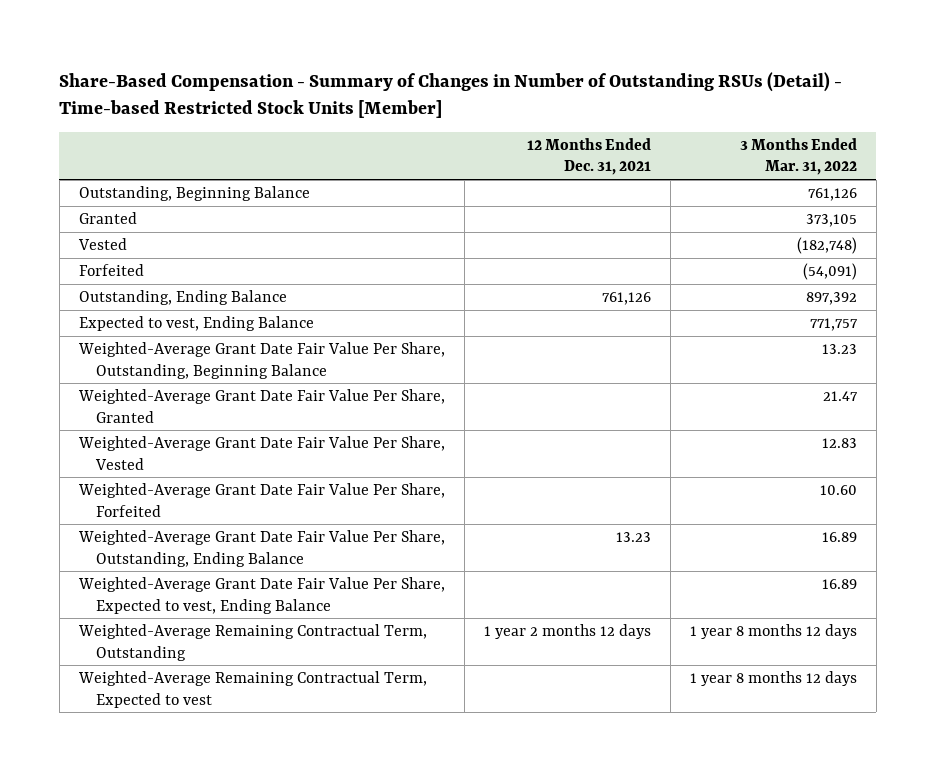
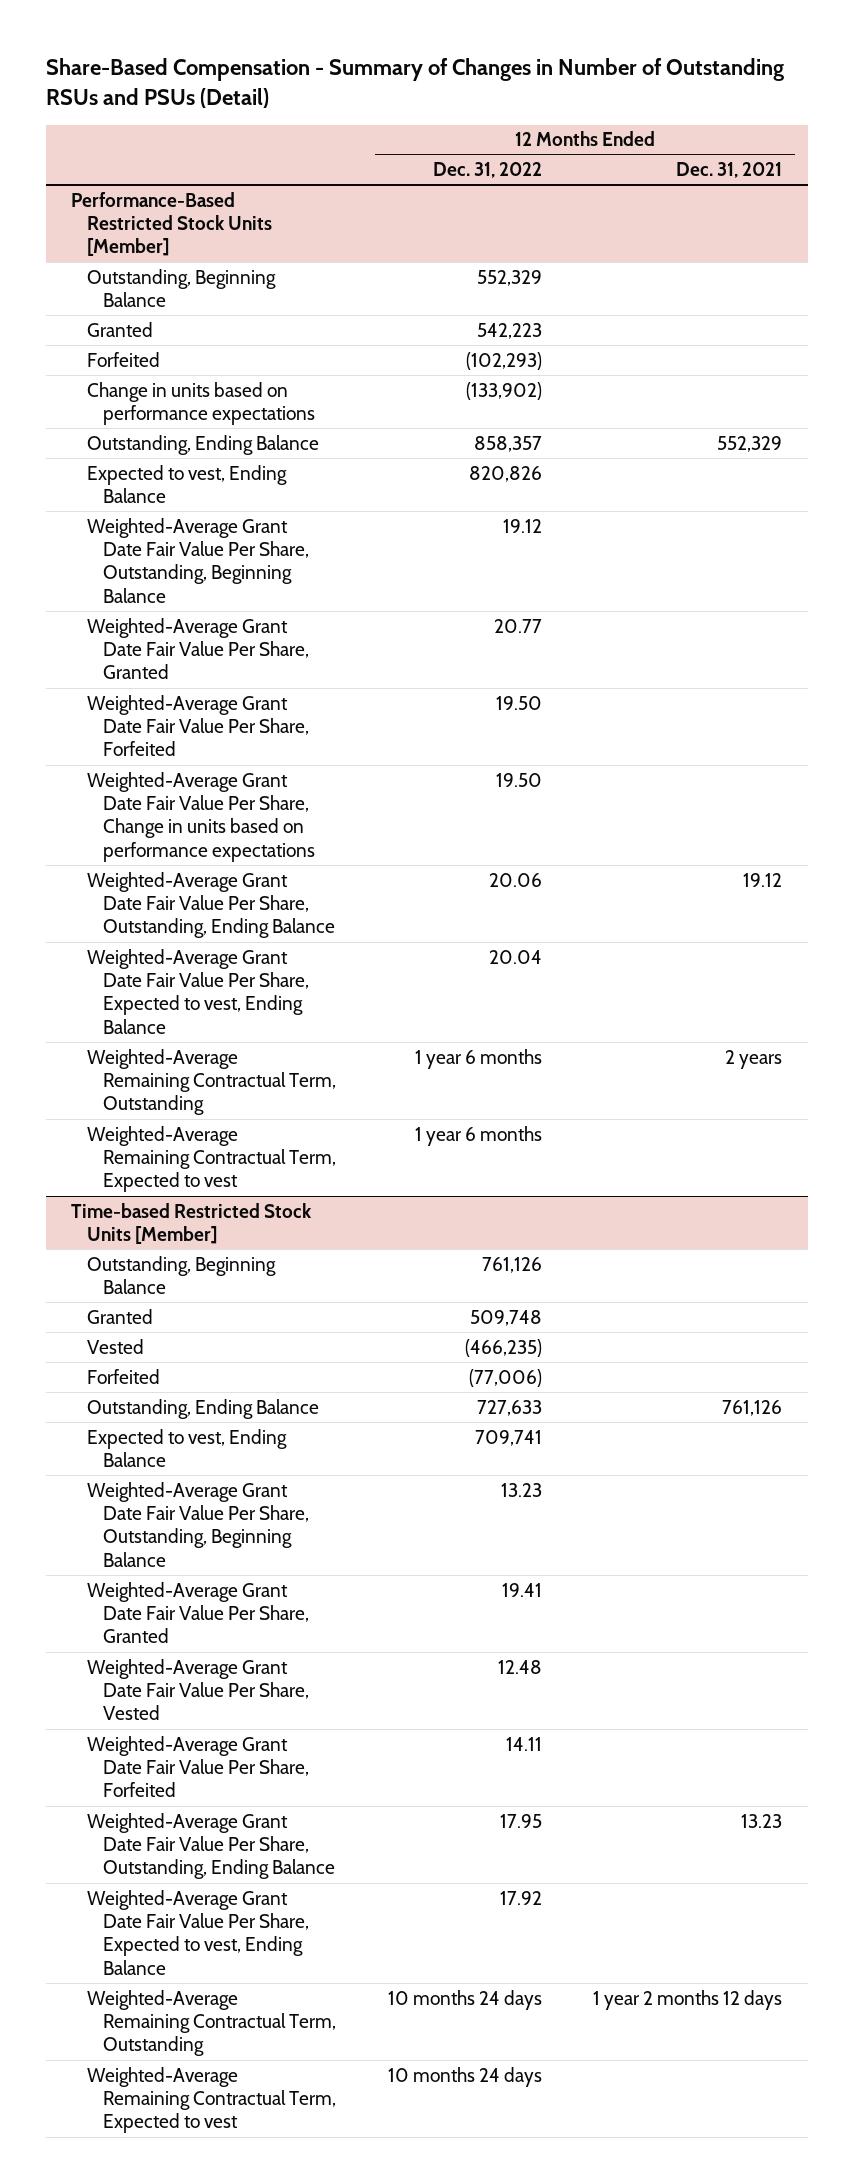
- Share-Based Compensation - Summary of Changes in Number of Outstanding RSUs (Detail) - Time-based Restricted Stock Units [Member]
+ Share-Based Compensation - Summary of Changes in Number of Outstanding RSUs and PSUs (Detail)
- | 12 Months Ended Dec. 31, 2021 | 3 Months Ended Mar. 31, 2022
+ | 12 Months Ended Dec. 31, 2022 | 12 Months Ended Dec. 31, 2021
+ Performance-Based Restricted Stock Units [Member]
+ Outstanding, Beginning Balance | 552,329 |
+ Granted | 542,223 |
+ Forfeited | (102,293) |
+ Change in units based on performance expectations | (133,902) |
+ Outstanding, Ending Balance | 858,357 | 552,329
+ Expected to vest, Ending Balance | 820,826 |
+ Weighted-Average Grant Date Fair Value Per Share, Outstanding, Beginning Balance | 19.12 |
+ Weighted-Average Grant Date Fair Value Per Share, Granted | 20.77 |
+ Weighted-Average Grant Date Fair Value Per Share, Forfeited | 19.50 |
+ Weighted-Average Grant Date Fair Value Per Share, Change in units based on performance expectations | 19.50 |
+ Weighted-Average Grant Date Fair Value Per Share, Outstanding, Ending Balance | 20.06 | 19.12
+ Weighted-Average Grant Date Fair Value Per Share, Expected to vest, Ending Balance | 20.04 |
+ Weighted-Average Remaining Contractual Term, Outstanding | 1 year 6 months | 2 years
+ Weighted-Average Remaining Contractual Term, Expected to vest | 1 year 6 months |
+ Time-based Restricted Stock Units [Member]

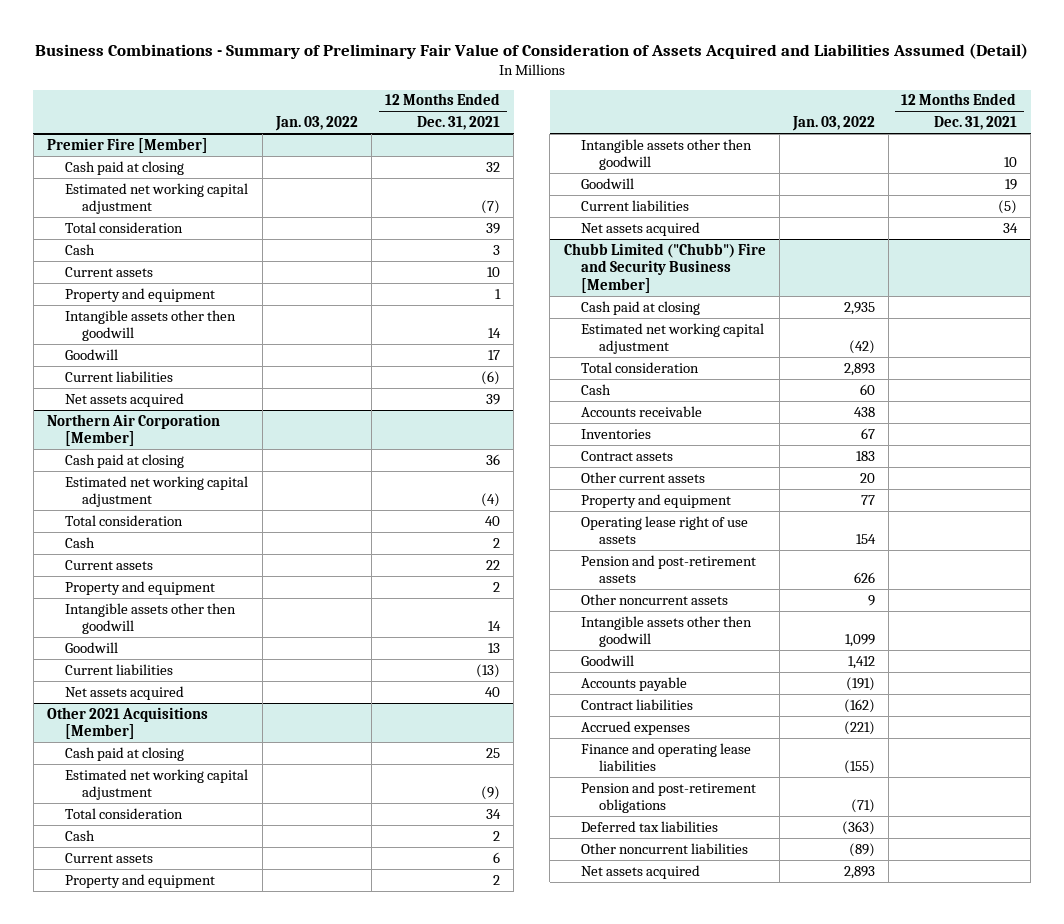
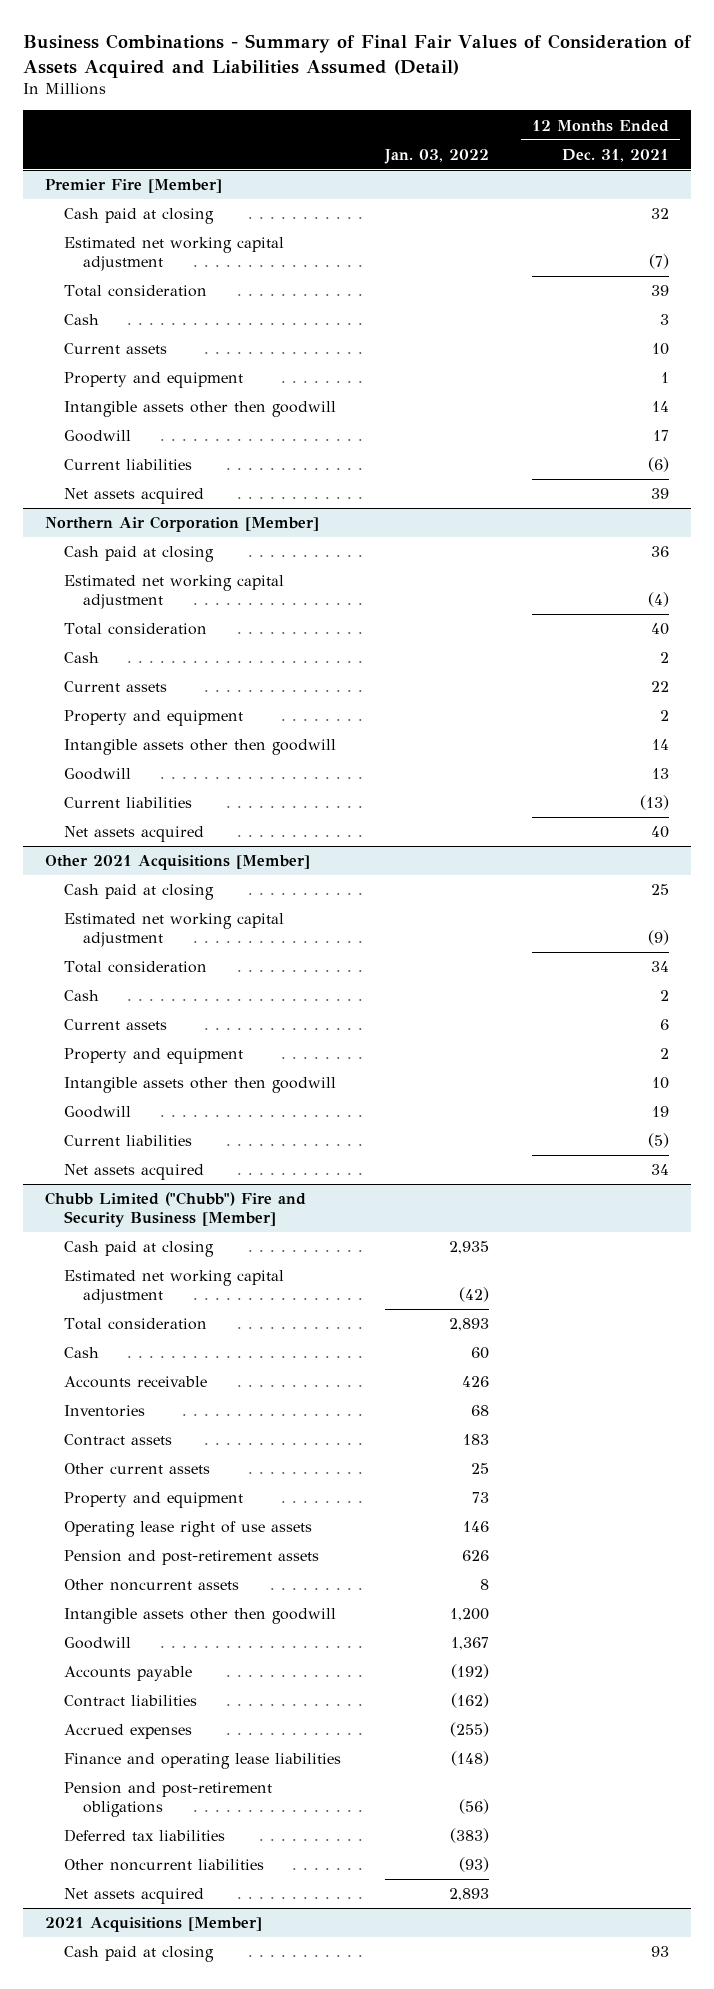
- Business Combinations - Summary of Preliminary Fair Value of Consideration of Assets Acquired and Liabilities Assumed (Detail)
+ Business Combinations - Summary of Final Fair Values of Consideration of Assets Acquired and Liabilities Assumed (Detail)
@ Chubb Limited ("Chubb") Fire and Security Business [Member]
- Accounts receivable | 438 |
- Inventories | 67 |
+ Accounts receivable | 426 |
+ Inventories | 68 |
- Other current assets | 20 |
- Property and equipment | 77 |
- Operating lease right of use assets | 154 |
+ Other current assets | 25 |
+ Property and equipment | 73 |
+ Operating lease right of use assets | 146 |
- Other noncurrent assets | 9 |
- Intangible assets other then goodwill | 1,099 |
- Goodwill | 1,412 |
- Accounts payable | (191) |
+ Other noncurrent assets | 8 |
+ Intangible assets other then goodwill | 1,200 |
+ Goodwill | 1,367 |
+ Accounts payable | (192) |
- Accrued expenses | (221) |
- Finance and operating lease liabilities | (155) |
- Pension and post-retirement obligations | (71) |
- Deferred tax liabilities | (363) |
- Other noncurrent liabilities | (89) |
+ Accrued expenses | (255) |
+ Finance and operating lease liabilities | (148) |
+ Pension and post-retirement obligations | (56) |
+ Deferred tax liabilities | (383) |
+ Other noncurrent liabilities | (93) |
+ 2021 Acquisitions [Member]
+ Cash paid at closing | | 93

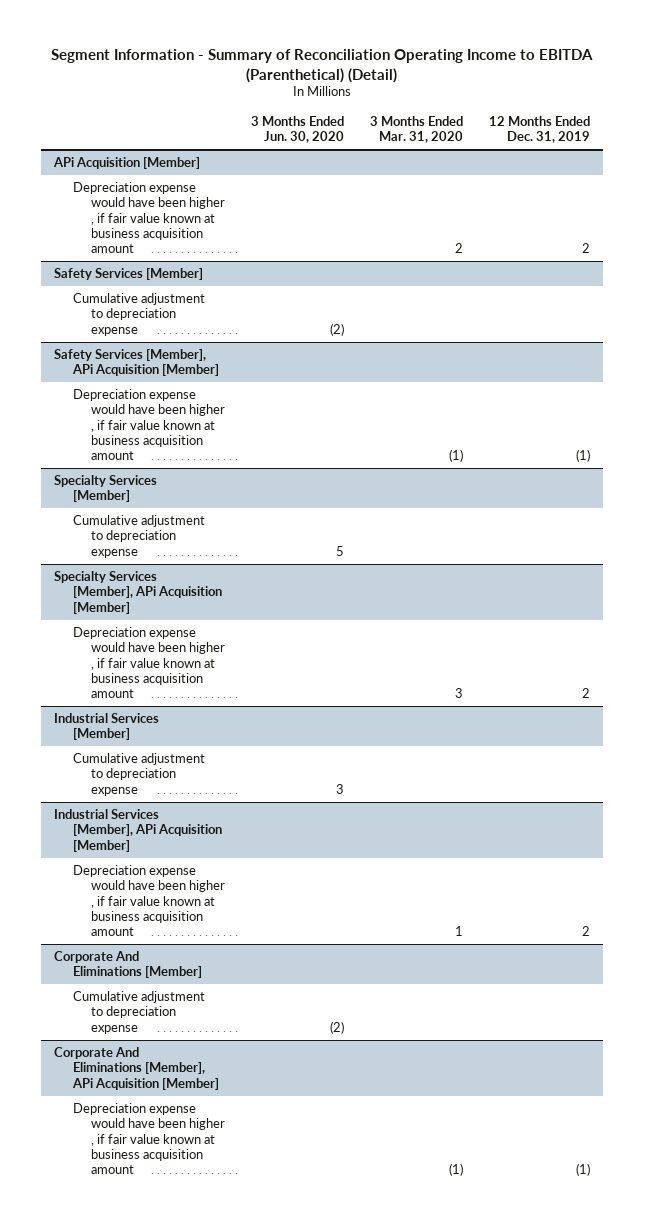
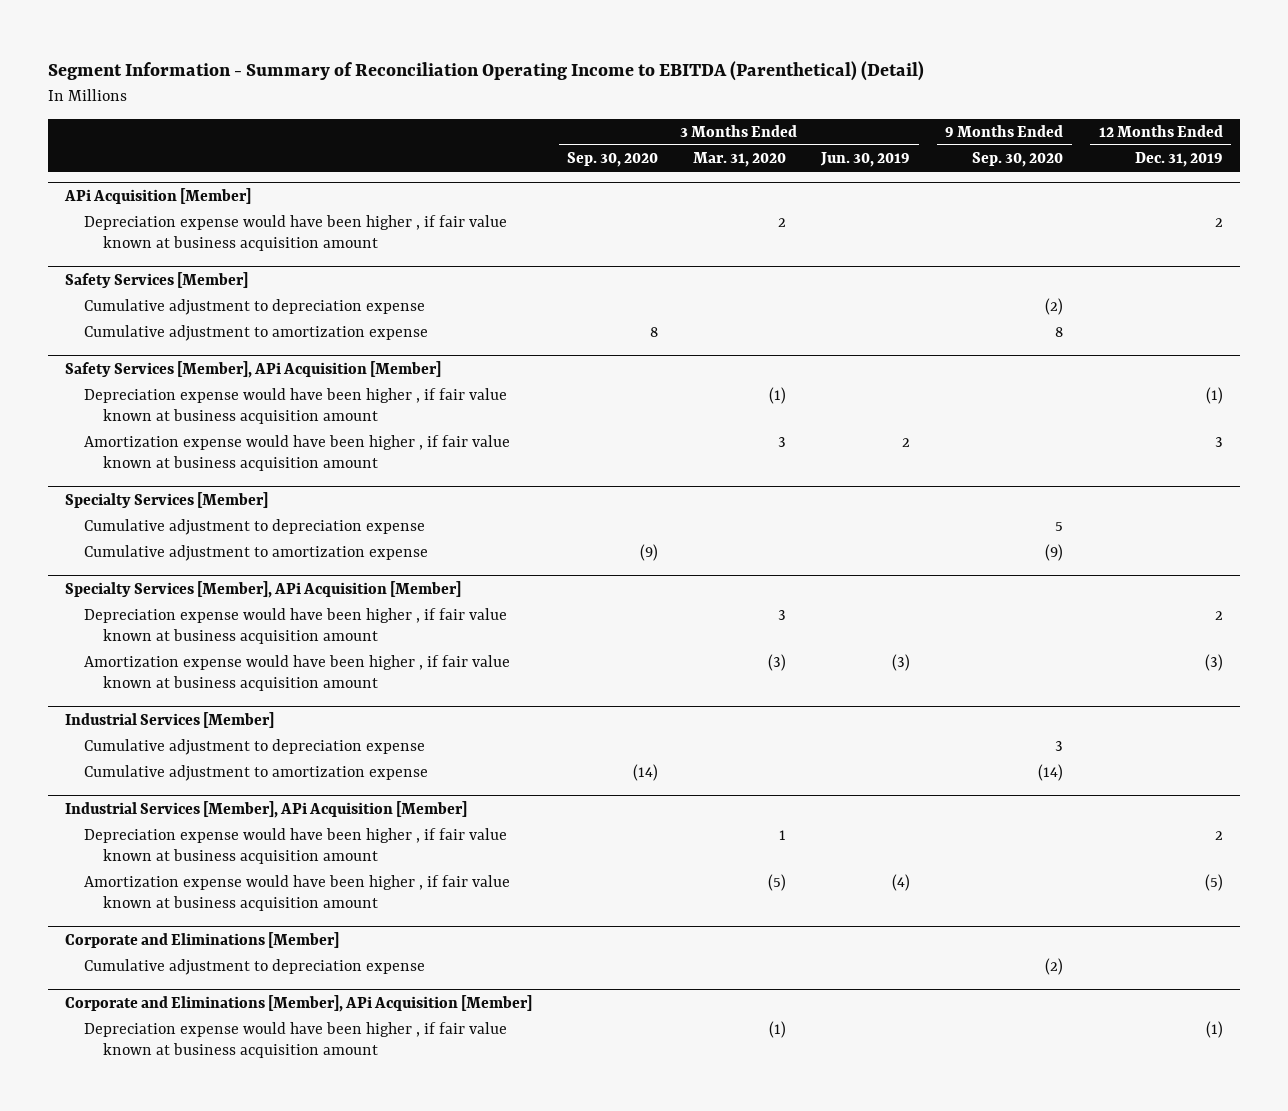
- | 3 Months Ended Jun. 30, 2020 | 3 Months Ended Mar. 31, 2020 | 12 Months Ended Dec. 31, 2019
+ | 3 Months Ended Sep. 30, 2020 | 3 Months Ended Mar. 31, 2020 | 3 Months Ended Jun. 30, 2019 | 9 Months Ended Sep. 30, 2020 | 12 Months Ended Dec. 31, 2019
@ Safety Services [Member]
+ Cumulative adjustment to amortization expense | 8 | | | 8 |
@ Safety Services [Member], APi Acquisition [Member]
+ Amortization expense would have been higher , if fair value known at business acquisition amount | | 3 | 2 | | 3
@ Specialty Services [Member]
+ Cumulative adjustment to amortization expense | (9) | | | (9) |
@ Specialty Services [Member], APi Acquisition [Member]
+ Amortization expense would have been higher , if fair value known at business acquisition amount | | (3) | (3) | | (3)
@ Industrial Services [Member]
+ Cumulative adjustment to amortization expense | (14) | | | (14) |
- Corporate And Eliminations [Member]
@ Industrial Services [Member], APi Acquisition [Member]
+ Amortization expense would have been higher , if fair value known at business acquisition amount | | (5) | (4) | | (5)
+ Corporate and Eliminations [Member]
- Corporate And Eliminations [Member], APi Acquisition [Member]
+ Corporate and Eliminations [Member], APi Acquisition [Member]

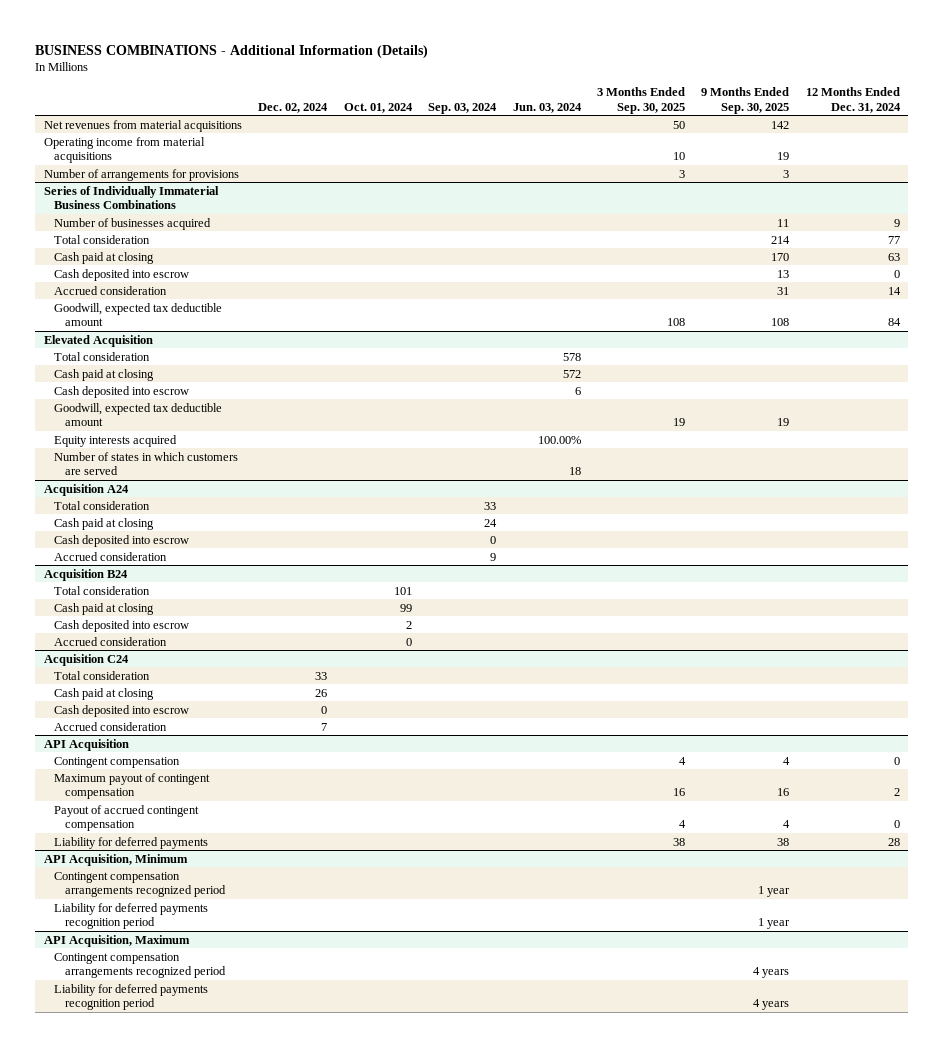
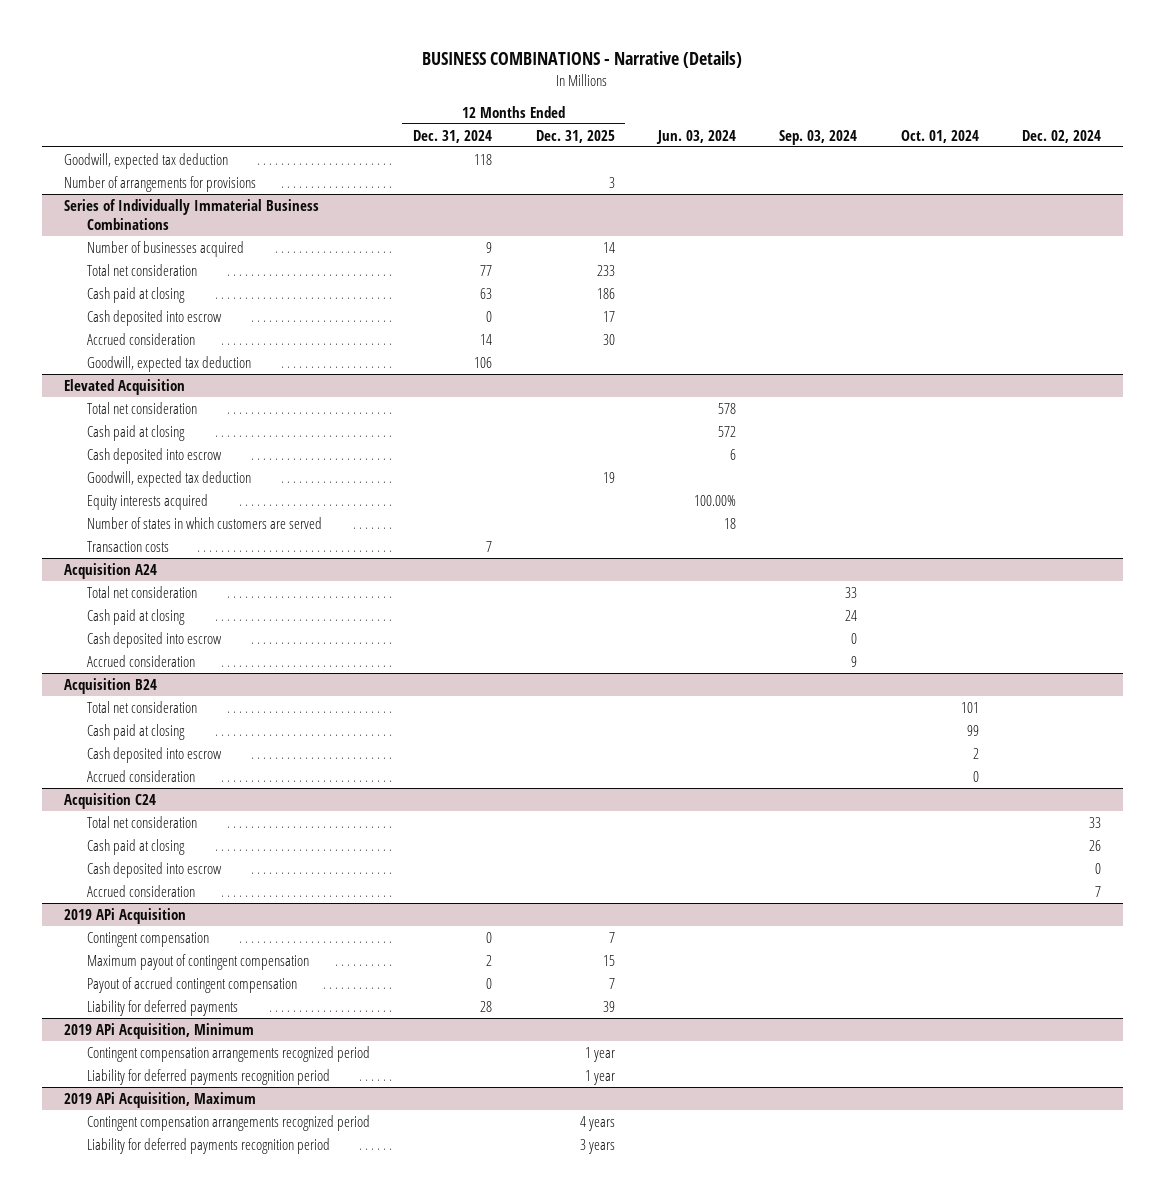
- BUSINESS COMBINATIONS - Additional Information (Details)
+ BUSINESS COMBINATIONS - Narrative (Details)
- | Dec. 02, 2024 | Oct. 01, 2024 | Sep. 03, 2024 | Jun. 03, 2024 | 3 Months Ended Sep. 30, 2025 | 9 Months Ended Sep. 30, 2025 | 12 Months Ended Dec. 31, 2024
+ | 12 Months Ended Dec. 31, 2024 | 12 Months Ended Dec. 31, 2025 | Jun. 03, 2024 | Sep. 03, 2024 | Oct. 01, 2024 | Dec. 02, 2024
- Net revenues from material acquisitions | | | | | 50 | 142 |
- Operating income from material acquisitions | | | | | 10 | 19 |
+ Goodwill, expected tax deduction | 118 | | | | |
@ Series of Individually Immaterial Business Combinations
- Total consideration | | | | | | 214 | 77
+ Total net consideration | 77 | 233 | | | |
- Goodwill, expected tax deductible amount | | | | | 108 | 108 | 84
+ Goodwill, expected tax deduction | 106 | | | | |
@ Elevated Acquisition
- Total consideration | | | | 578 | | |
+ Total net consideration | | | 578 | | |
- Goodwill, expected tax deductible amount | | | | | 19 | 19 |
+ Goodwill, expected tax deduction | | 19 | | | |
+ Transaction costs | 7 | | | | |
@ Acquisition A24
- Total consideration | | | 33 | | | |
+ Total net consideration | | | | 33 | |
@ Acquisition B24
- Total consideration | | 101 | | | | |
+ Total net consideration | | | | | 101 |
@ Acquisition C24
- Total consideration | 33 | | | | | |
+ Total net consideration | | | | | | 33
- API Acquisition
+ 2019 APi Acquisition
- API Acquisition, Minimum
+ 2019 APi Acquisition, Minimum
- API Acquisition, Maximum
+ 2019 APi Acquisition, Maximum

